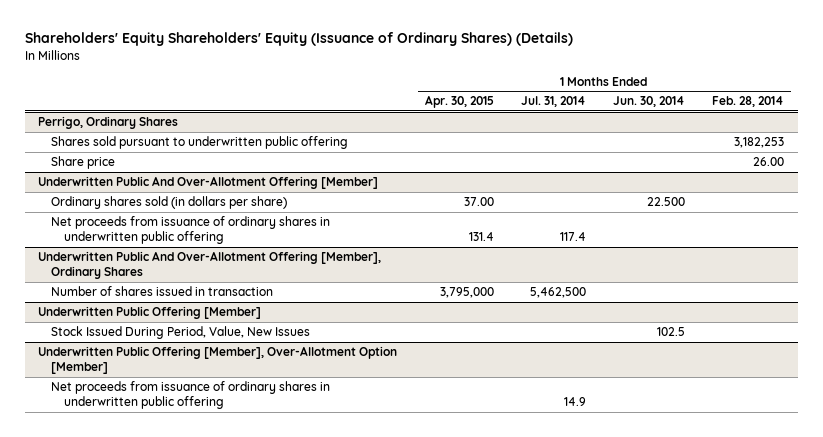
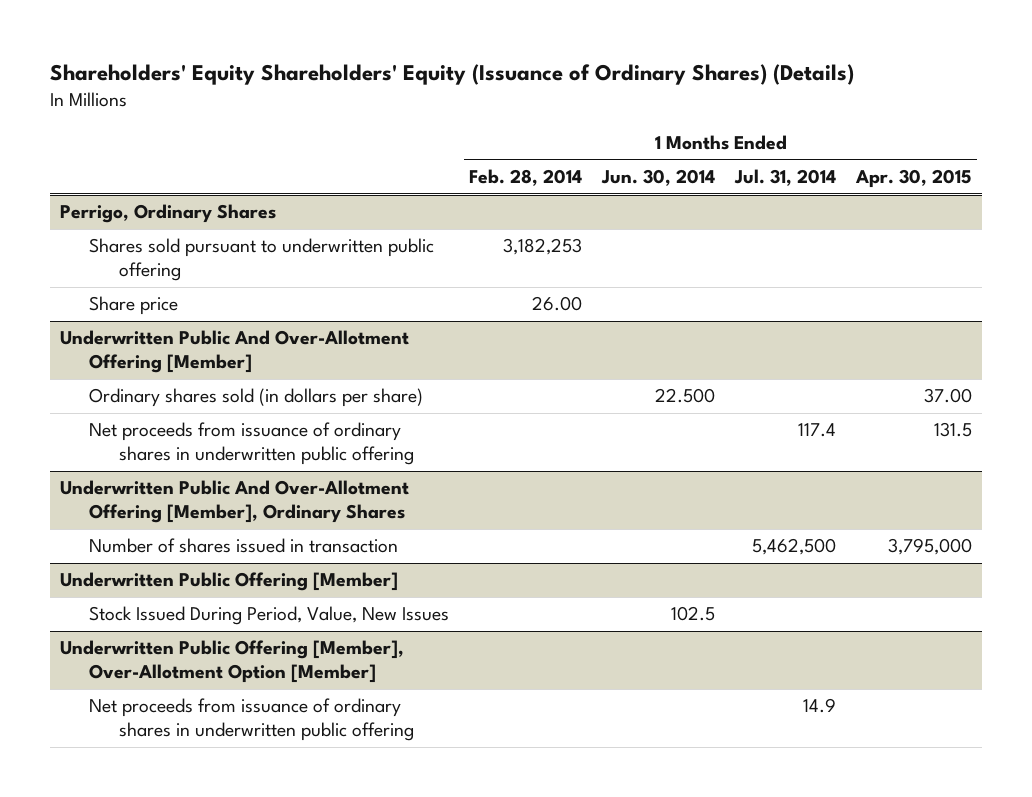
- | 1 Months Ended Apr. 30, 2015 | 1 Months Ended Jul. 31, 2014 | 1 Months Ended Jun. 30, 2014 | 1 Months Ended Feb. 28, 2014
+ | 1 Months Ended Feb. 28, 2014 | 1 Months Ended Jun. 30, 2014 | 1 Months Ended Jul. 31, 2014 | 1 Months Ended Apr. 30, 2015
@ Underwritten Public And Over-Allotment Offering [Member]
- Net proceeds from issuance of ordinary shares in underwritten public offering | 131.4 | 117.4 | |
+ Net proceeds from issuance of ordinary shares in underwritten public offering | | | 117.4 | 131.5

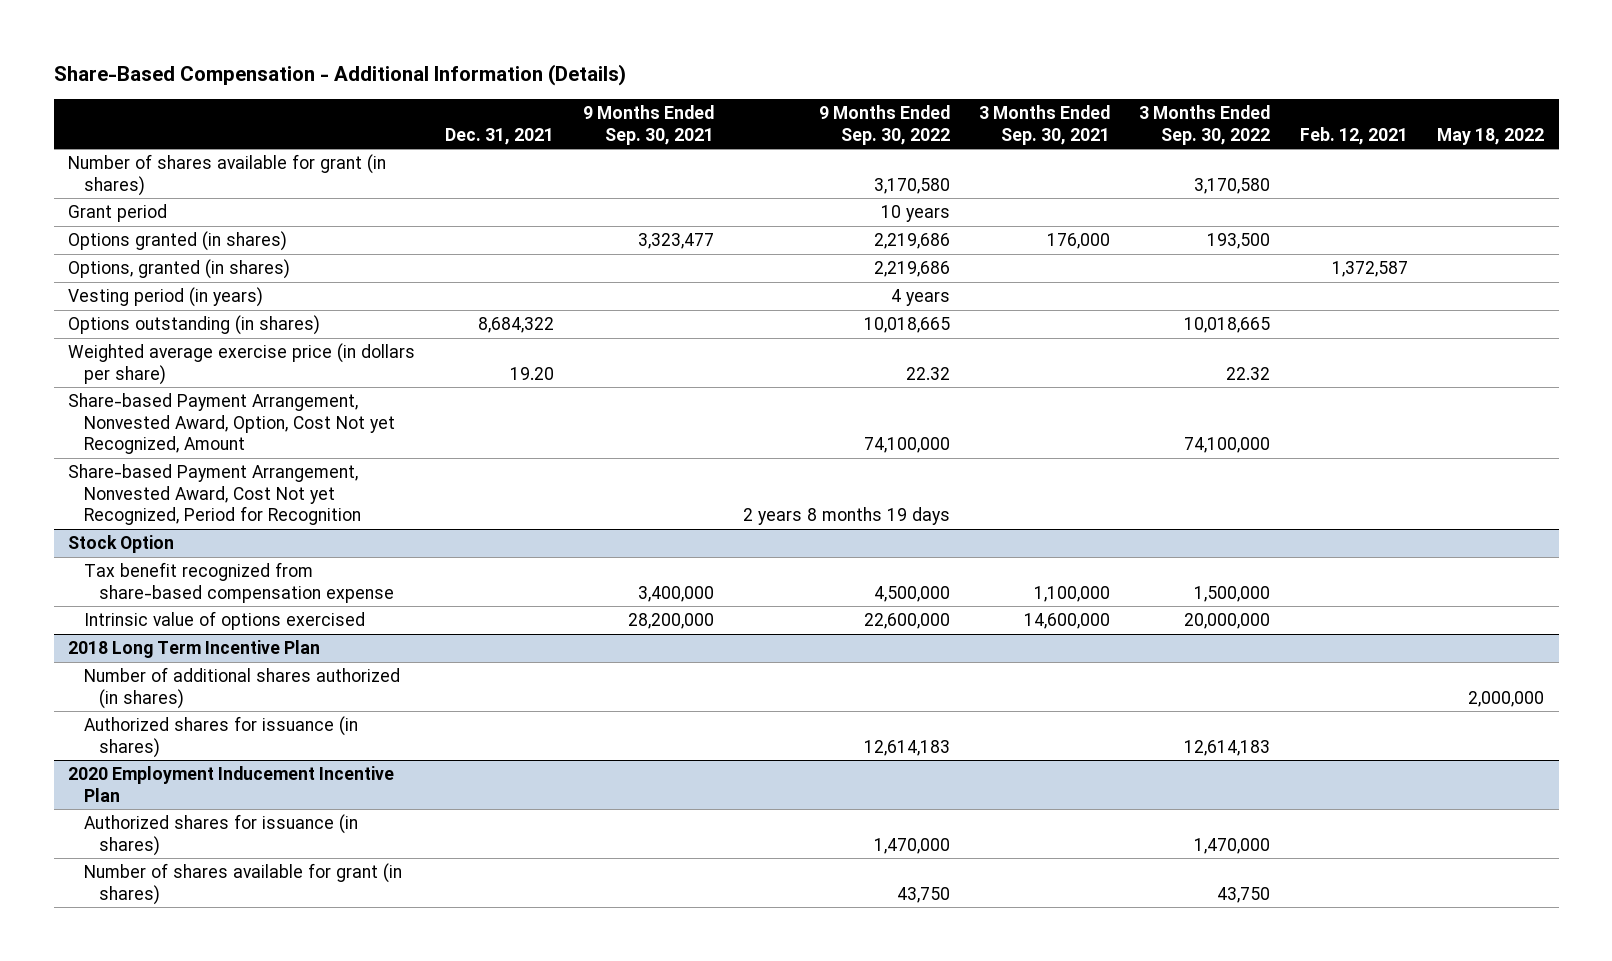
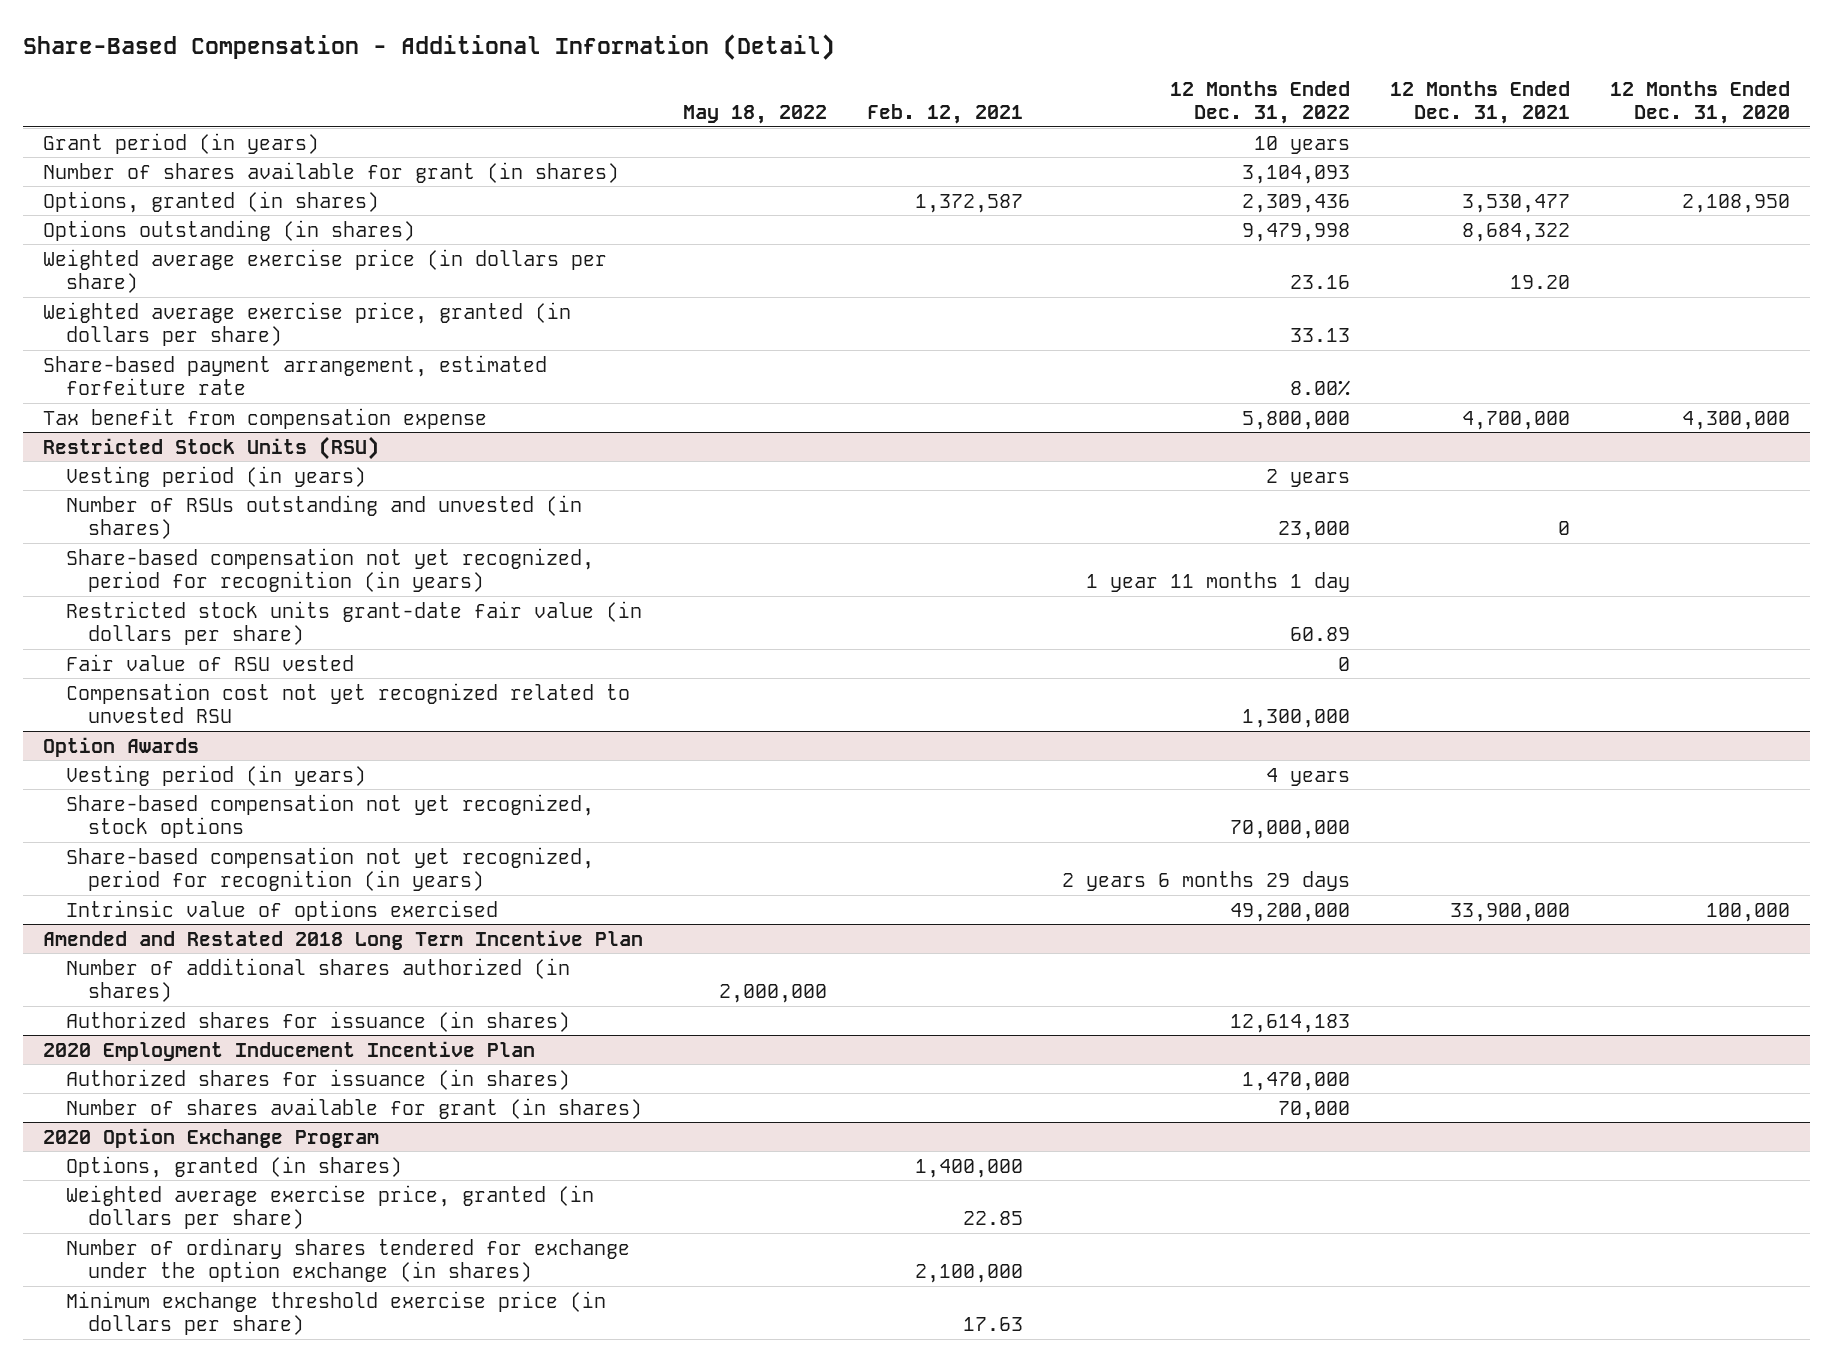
- Share-Based Compensation - Additional Information (Details)
+ Share-Based Compensation - Additional Information (Detail)
- | Dec. 31, 2021 | 9 Months Ended Sep. 30, 2021 | 9 Months Ended Sep. 30, 2022 | 3 Months Ended Sep. 30, 2021 | 3 Months Ended Sep. 30, 2022 | Feb. 12, 2021 | May 18, 2022
+ | May 18, 2022 | Feb. 12, 2021 | 12 Months Ended Dec. 31, 2022 | 12 Months Ended Dec. 31, 2021 | 12 Months Ended Dec. 31, 2020
+ Grant period (in years) | | | 10 years | |
- Grant period | | | 10 years | | | |
- Options granted (in shares) | | 3,323,477 | 2,219,686 | 176,000 | 193,500 | |
- Vesting period (in years) | | | 4 years | | | |
- Share-based Payment Arrangement, Nonvested Award, Option, Cost Not yet Recognized, Amount | | | 74,100,000 | | 74,100,000 | |
- Share-based Payment Arrangement, Nonvested Award, Cost Not yet Recognized, Period for Recognition | | | 2 years 8 months 19 days | | | |
- Stock Option
- Tax benefit recognized from share-based compensation expense | | 3,400,000 | 4,500,000 | 1,100,000 | 1,500,000 | |
- Intrinsic value of options exercised | | 28,200,000 | 22,600,000 | 14,600,000 | 20,000,000 | |
- 2018 Long Term Incentive Plan
+ Weighted average exercise price, granted (in dollars per share) | | | 33.13 | |
+ Share-based payment arrangement, estimated forfeiture rate | | | 8.00% | |
+ Tax benefit from compensation expense | | | 5,800,000 | 4,700,000 | 4,300,000
+ Restricted Stock Units (RSU)
+ Vesting period (in years) | | | 2 years | |
+ Number of RSUs outstanding and unvested (in shares) | | | 23,000 | 0 |
+ Share-based compensation not yet recognized, period for recognition (in years) | | | 1 year 11 months 1 day | |
+ Restricted stock units grant-date fair value (in dollars per share) | | | 60.89 | |
+ Fair value of RSU vested | | | 0 | |
+ Compensation cost not yet recognized related to unvested RSU | | | 1,300,000 | |
+ Option Awards
+ Vesting period (in years) | | | 4 years | |
+ Share-based compensation not yet recognized, stock options | | | 70,000,000 | |
+ Share-based compensation not yet recognized, period for recognition (in years) | | | 2 years 6 months 29 days | |
+ Intrinsic value of options exercised | | | 49,200,000 | 33,900,000 | 100,000
+ Amended and Restated 2018 Long Term Incentive Plan
+ 2020 Option Exchange Program
+ Options, granted (in shares) | | 1,400,000 | | |
+ Weighted average exercise price, granted (in dollars per share) | | 22.85 | | |
+ Number of ordinary shares tendered for exchange under the option exchange (in shares) | | 2,100,000 | | |
+ Minimum exchange threshold exercise price (in dollars per share) | | 17.63 | | |

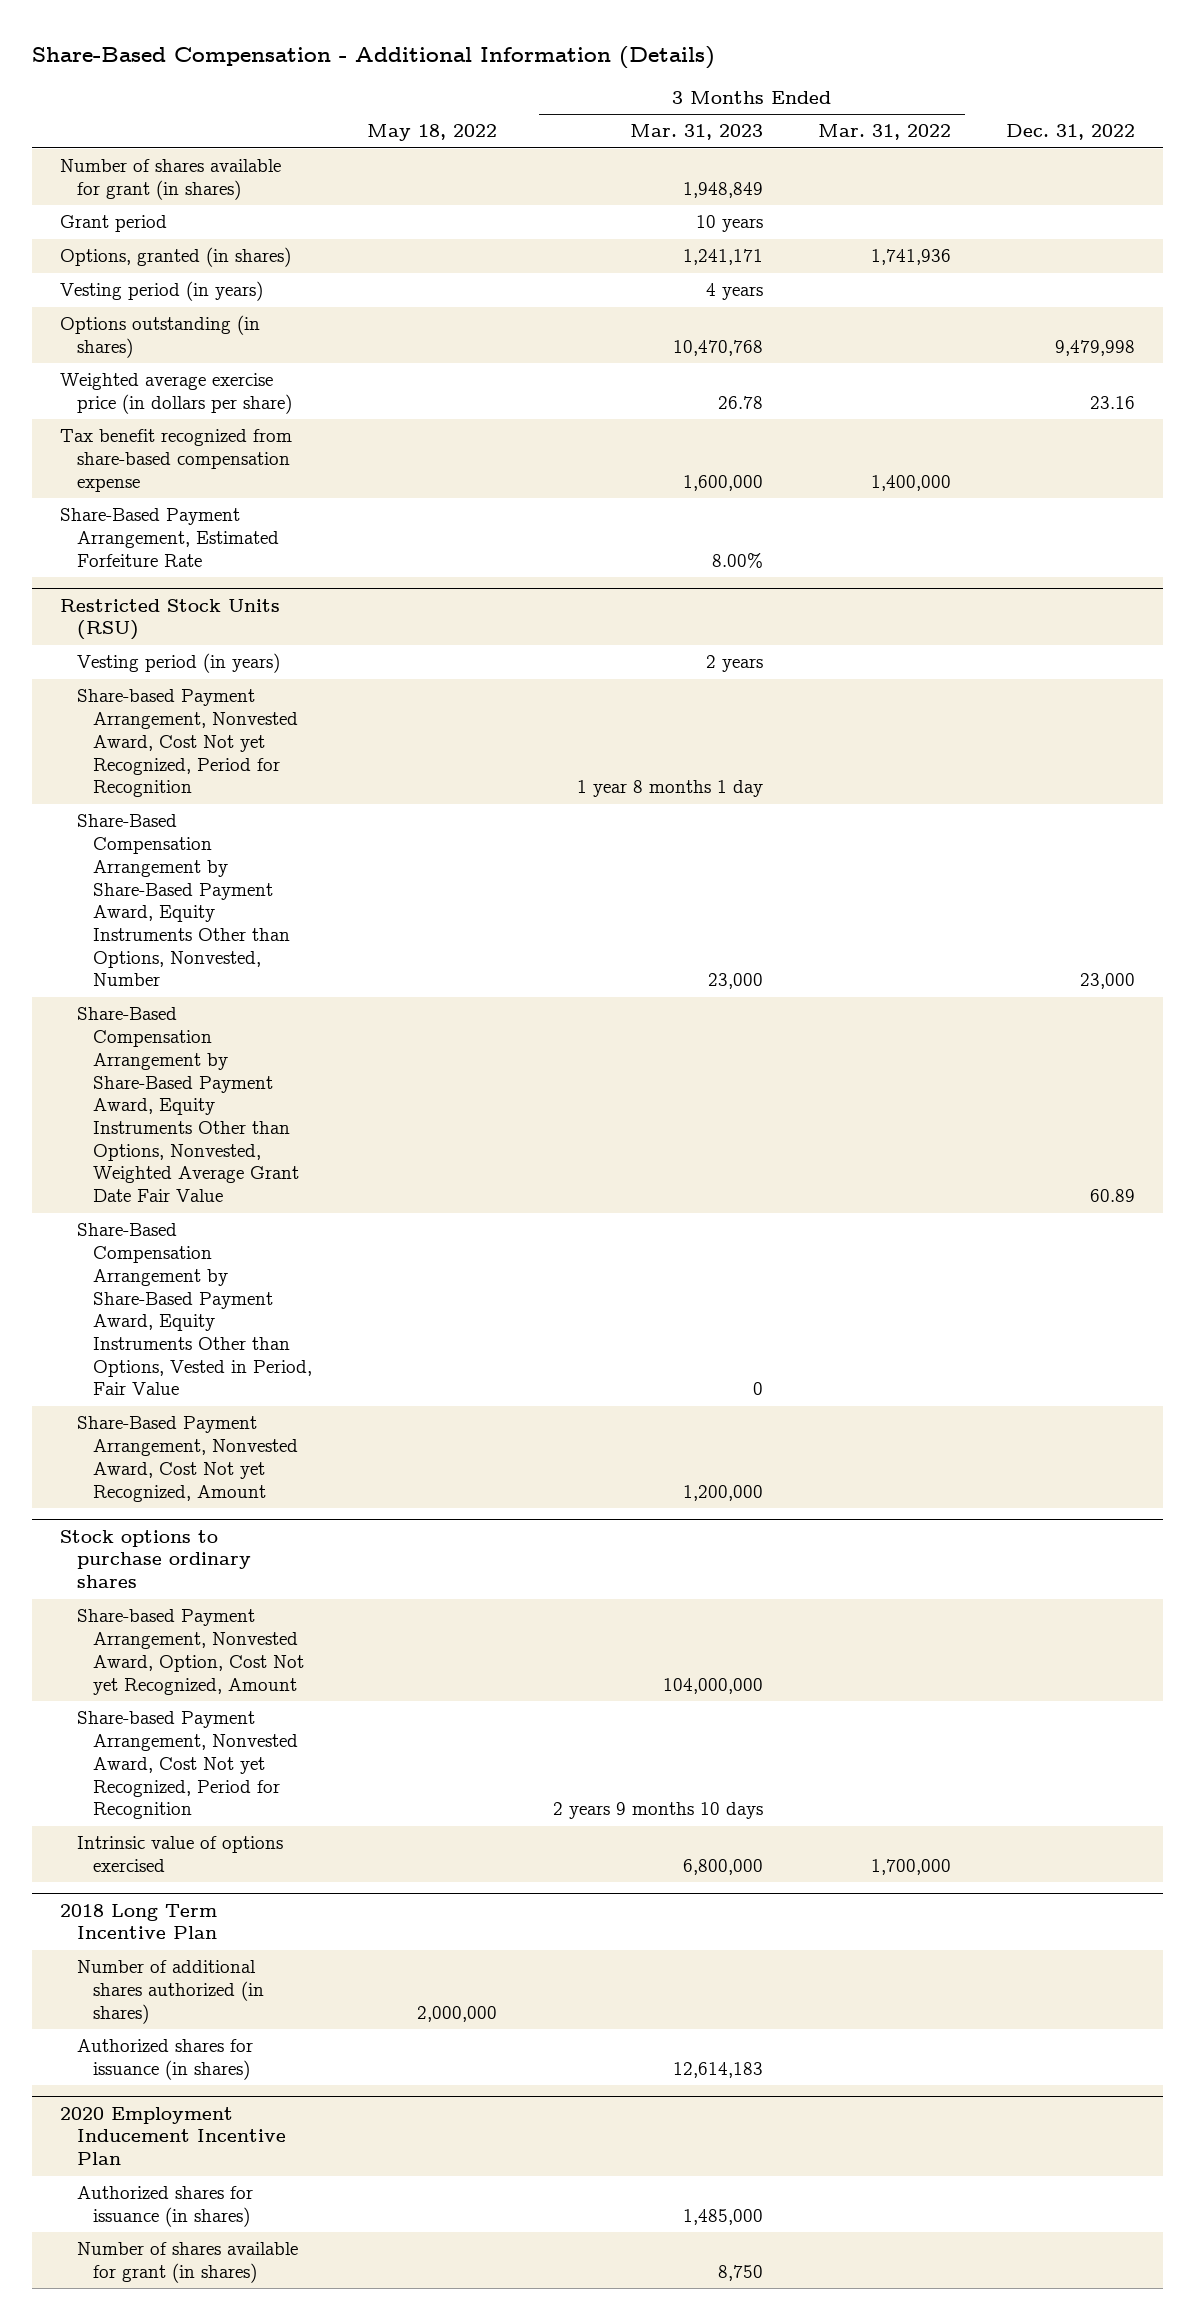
- Share-Based Compensation - Additional Information (Detail)
+ Share-Based Compensation - Additional Information (Details)
- | May 18, 2022 | Feb. 12, 2021 | 12 Months Ended Dec. 31, 2022 | 12 Months Ended Dec. 31, 2021 | 12 Months Ended Dec. 31, 2020
+ | May 18, 2022 | 3 Months Ended Mar. 31, 2023 | 3 Months Ended Mar. 31, 2022 | Dec. 31, 2022
- Grant period (in years) | | | 10 years | |
+ Grant period | | 10 years | |
+ Vesting period (in years) | | 4 years | |
- Weighted average exercise price, granted (in dollars per share) | | | 33.13 | |
- Share-based payment arrangement, estimated forfeiture rate | | | 8.00% | |
- Tax benefit from compensation expense | | | 5,800,000 | 4,700,000 | 4,300,000
+ Tax benefit recognized from share-based compensation expense | | 1,600,000 | 1,400,000 |
+ Share-Based Payment Arrangement, Estimated Forfeiture Rate | | 8.00% | |
@ Restricted Stock Units (RSU)
- Number of RSUs outstanding and unvested (in shares) | | | 23,000 | 0 |
- Share-based compensation not yet recognized, period for recognition (in years) | | | 1 year 11 months 1 day | |
- Restricted stock units grant-date fair value (in dollars per share) | | | 60.89 | |
- Fair value of RSU vested | | | 0 | |
- Compensation cost not yet recognized related to unvested RSU | | | 1,300,000 | |
- Option Awards
- Vesting period (in years) | | | 4 years | |
- Share-based compensation not yet recognized, stock options | | | 70,000,000 | |
- Share-based compensation not yet recognized, period for recognition (in years) | | | 2 years 6 months 29 days | |
@ Restricted Stock Units (RSU)
+ Share-based Payment Arrangement, Nonvested Award, Cost Not yet Recognized, Period for Recognition | | 1 year 8 months 1 day | |
+ Share-Based Compensation Arrangement by Share-Based Payment Award, Equity Instruments Other than Options, Nonvested, Number | | 23,000 | | 23,000
+ Share-Based Compensation Arrangement by Share-Based Payment Award, Equity Instruments Other than Options, Nonvested, Weighted Average Grant Date Fair Value | | | | 60.89
+ Share-Based Compensation Arrangement by Share-Based Payment Award, Equity Instruments Other than Options, Vested in Period, Fair Value | | 0 | |
+ Share-Based Payment Arrangement, Nonvested Award, Cost Not yet Recognized, Amount | | 1,200,000 | |
+ Stock options to purchase ordinary shares
+ Share-based Payment Arrangement, Nonvested Award, Option, Cost Not yet Recognized, Amount | | 104,000,000 | |
+ Share-based Payment Arrangement, Nonvested Award, Cost Not yet Recognized, Period for Recognition | | 2 years 9 months 10 days | |
- Amended and Restated 2018 Long Term Incentive Plan
+ 2018 Long Term Incentive Plan
- 2020 Option Exchange Program
- Options, granted (in shares) | | 1,400,000 | | |
- Weighted average exercise price, granted (in dollars per share) | | 22.85 | | |
- Number of ordinary shares tendered for exchange under the option exchange (in shares) | | 2,100,000 | | |
- Minimum exchange threshold exercise price (in dollars per share) | | 17.63 | | |

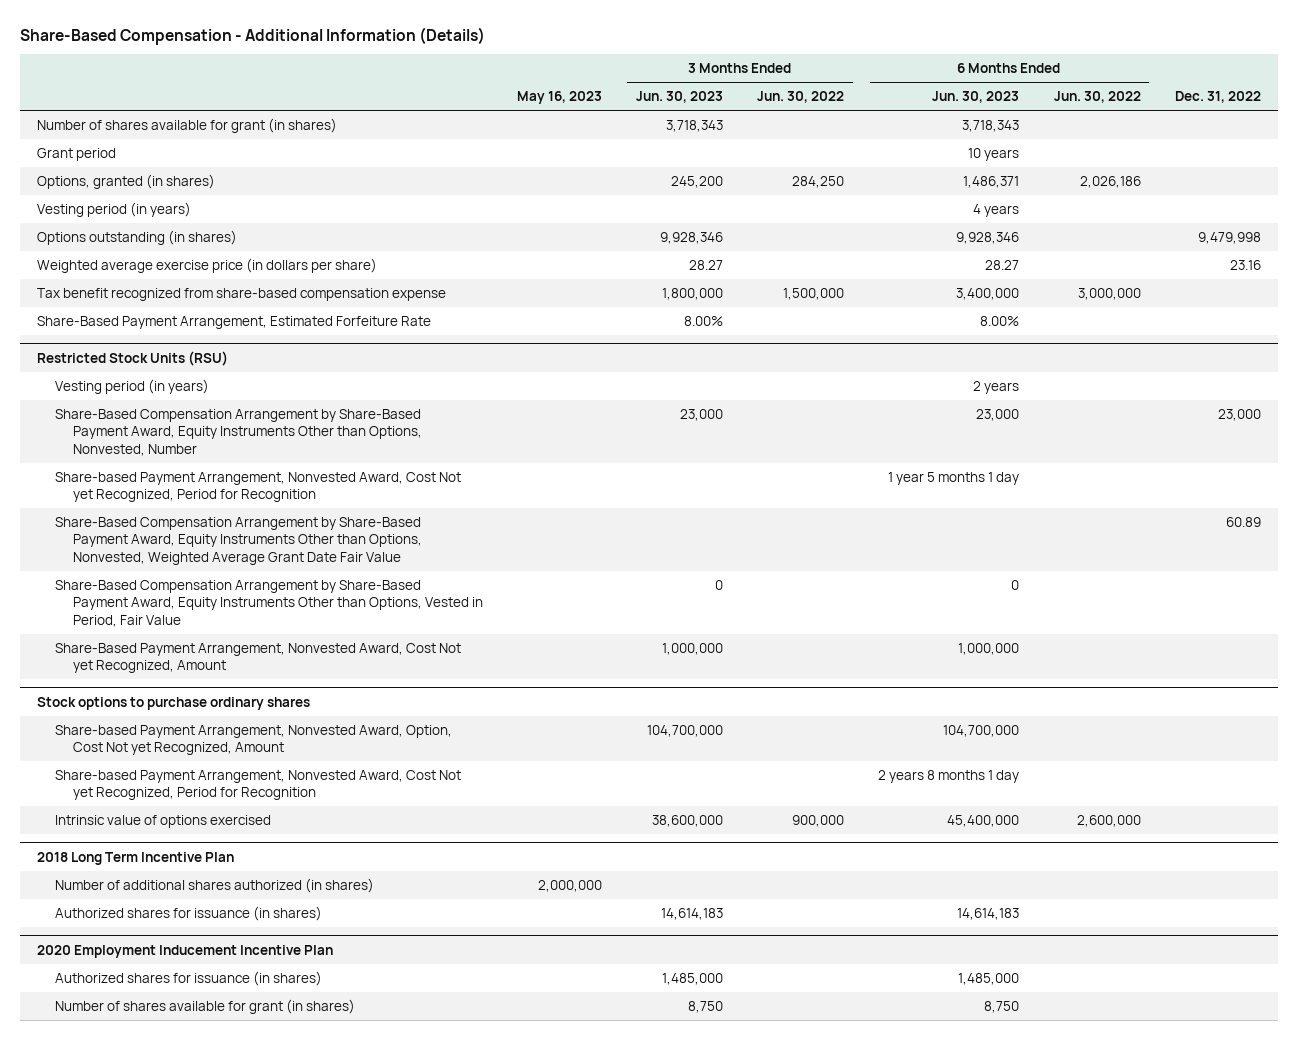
- | May 18, 2022 | 3 Months Ended Mar. 31, 2023 | 3 Months Ended Mar. 31, 2022 | Dec. 31, 2022
+ | May 16, 2023 | 3 Months Ended Jun. 30, 2023 | 3 Months Ended Jun. 30, 2022 | 6 Months Ended Jun. 30, 2023 | 6 Months Ended Jun. 30, 2022 | Dec. 31, 2022
@ Restricted Stock Units (RSU)
moved down: Share-based Payment Arrangement, Nonvested Award, Cost Not yet Recognized, Period for Recognition | | | | 1 year 5 months 1 day | |

